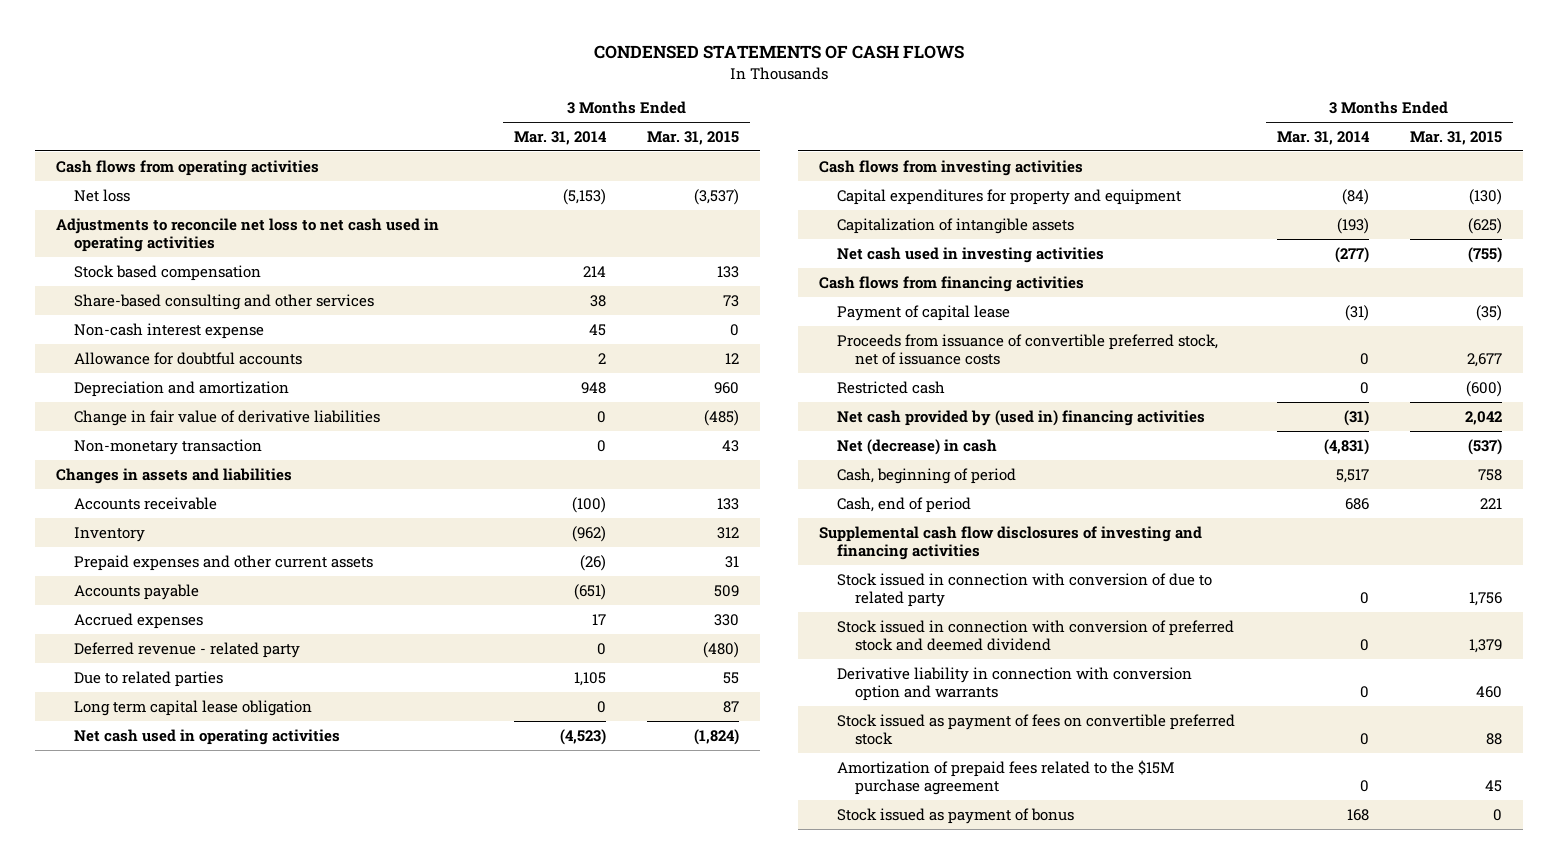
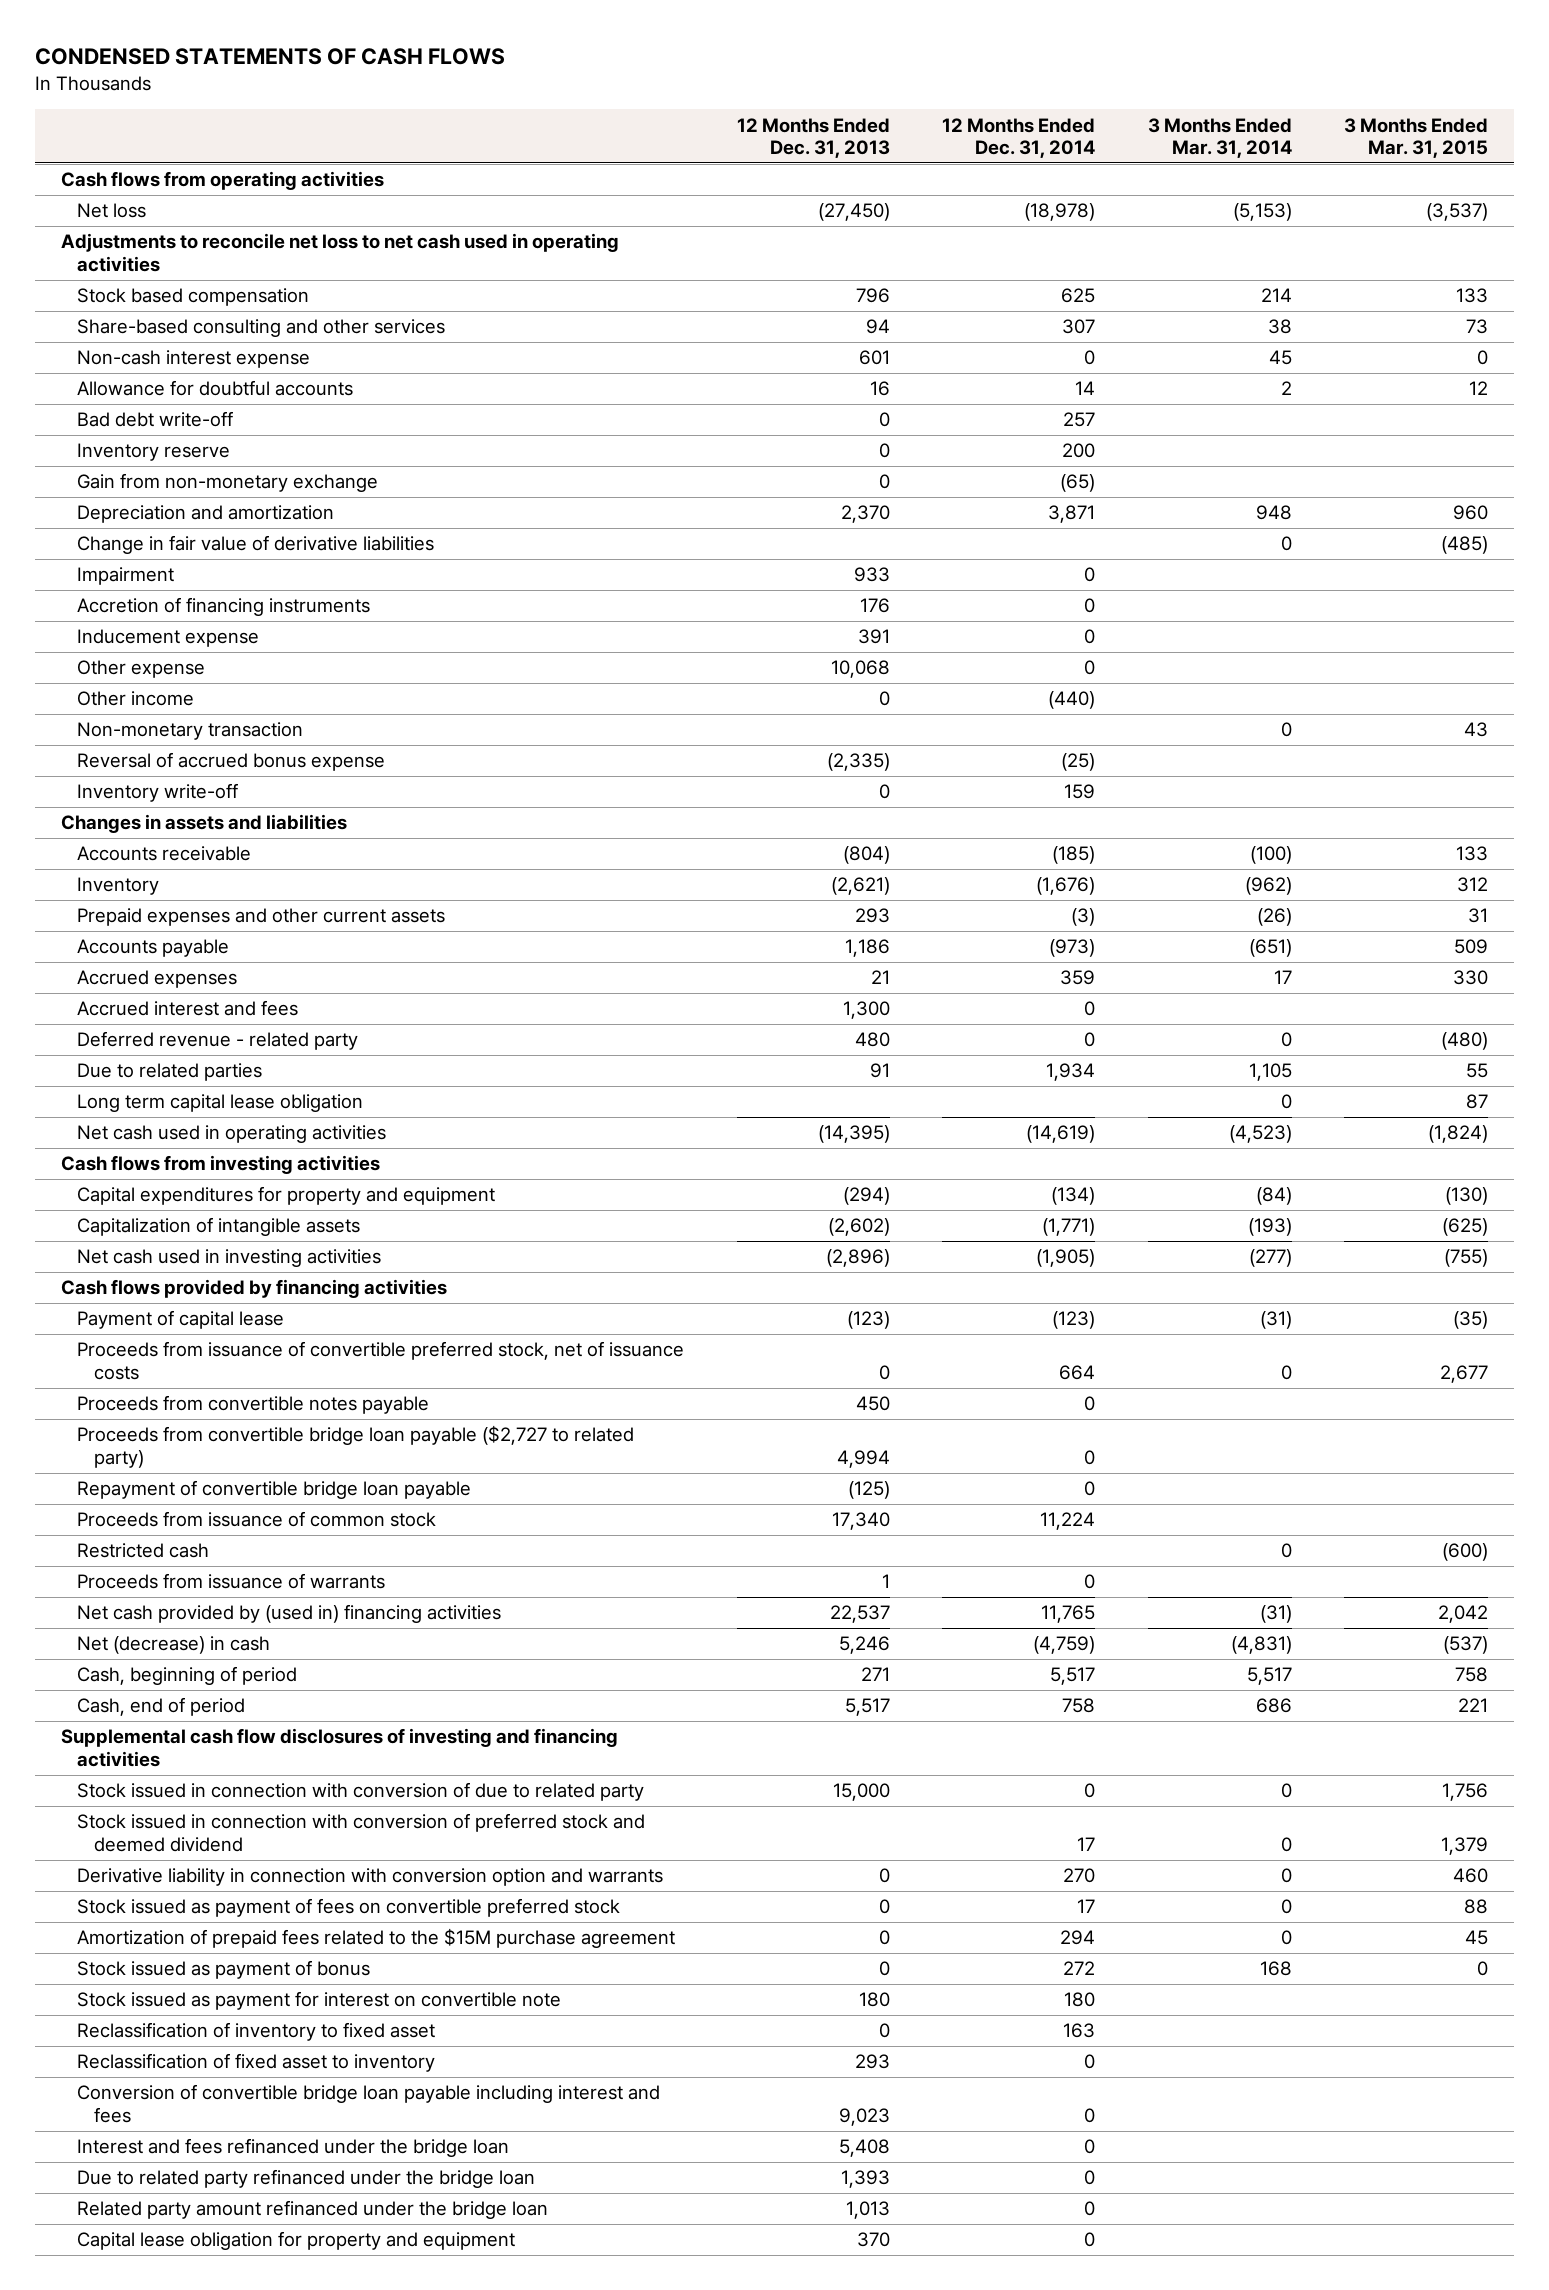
- | 3 Months Ended Mar. 31, 2014 | 3 Months Ended Mar. 31, 2015
+ | 12 Months Ended Dec. 31, 2013 | 12 Months Ended Dec. 31, 2014 | 3 Months Ended Mar. 31, 2014 | 3 Months Ended Mar. 31, 2015
+ Bad debt write-off | 0 | 257 | |
+ Inventory reserve | 0 | 200 | |
+ Gain from non-monetary exchange | 0 | (65) | |
+ Impairment | 933 | 0 | |
+ Accretion of financing instruments | 176 | 0 | |
+ Inducement expense | 391 | 0 | |
+ Other expense | 10,068 | 0 | |
+ Other income | 0 | (440) | |
+ Reversal of accrued bonus expense | (2,335) | (25) | |
+ Inventory write-off | 0 | 159 | |
+ Accrued interest and fees | 1,300 | 0 | |
- Cash flows from financing activities
+ Cash flows provided by financing activities
+ Proceeds from convertible notes payable | 450 | 0 | |
+ Proceeds from convertible bridge loan payable ($2,727 to related party) | 4,994 | 0 | |
+ Repayment of convertible bridge loan payable | (125) | 0 | |
+ Proceeds from issuance of common stock | 17,340 | 11,224 | |
+ Proceeds from issuance of warrants | 1 | 0 | |
+ Stock issued as payment for interest on convertible note | 180 | 180 | |
+ Reclassification of inventory to fixed asset | 0 | 163 | |
+ Reclassification of fixed asset to inventory | 293 | 0 | |
+ Conversion of convertible bridge loan payable including interest and fees | 9,023 | 0 | |
+ Interest and fees refinanced under the bridge loan | 5,408 | 0 | |
+ Due to related party refinanced under the bridge loan | 1,393 | 0 | |
+ Related party amount refinanced under the bridge loan | 1,013 | 0 | |
+ Capital lease obligation for property and equipment | 370 | 0 | |

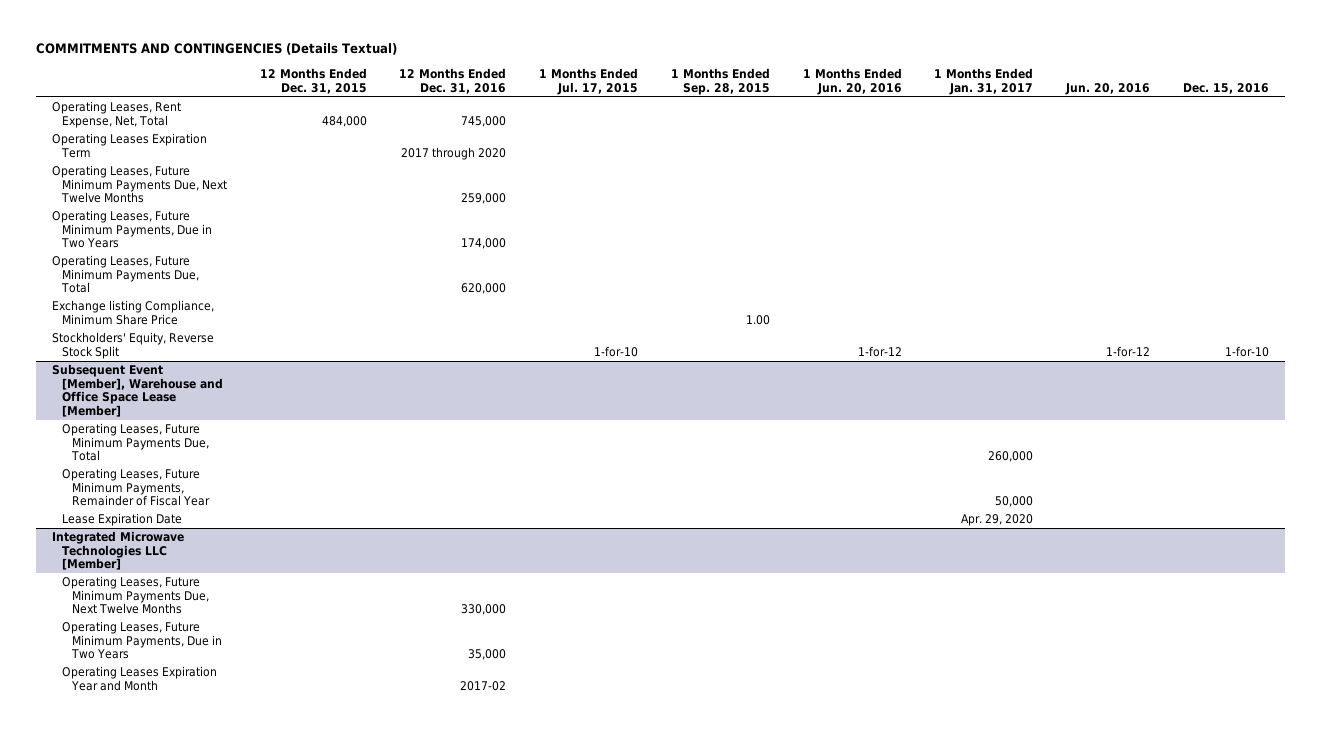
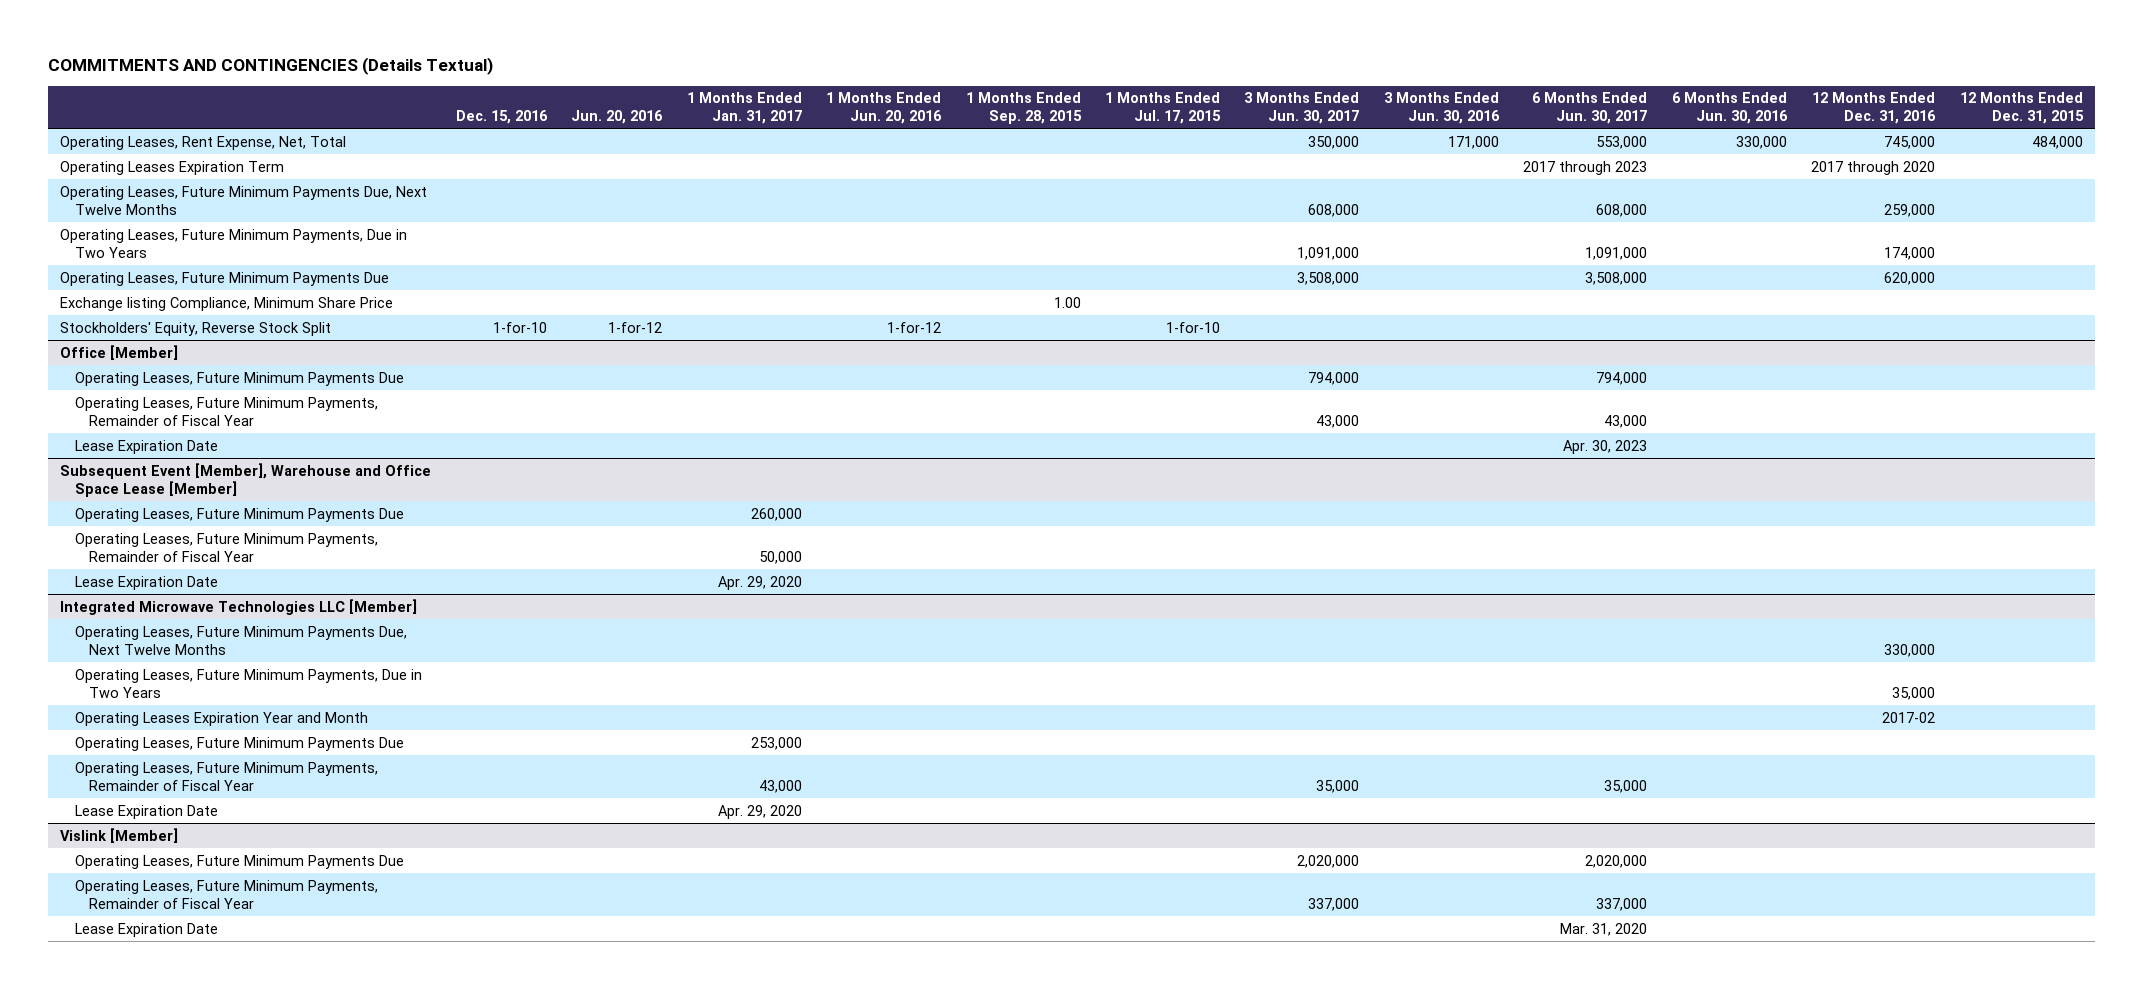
- | 12 Months Ended Dec. 31, 2015 | 12 Months Ended Dec. 31, 2016 | 1 Months Ended Jul. 17, 2015 | 1 Months Ended Sep. 28, 2015 | 1 Months Ended Jun. 20, 2016 | 1 Months Ended Jan. 31, 2017 | Jun. 20, 2016 | Dec. 15, 2016
+ | Dec. 15, 2016 | Jun. 20, 2016 | 1 Months Ended Jan. 31, 2017 | 1 Months Ended Jun. 20, 2016 | 1 Months Ended Sep. 28, 2015 | 1 Months Ended Jul. 17, 2015 | 3 Months Ended Jun. 30, 2017 | 3 Months Ended Jun. 30, 2016 | 6 Months Ended Jun. 30, 2017 | 6 Months Ended Jun. 30, 2016 | 12 Months Ended Dec. 31, 2016 | 12 Months Ended Dec. 31, 2015
- Operating Leases, Future Minimum Payments Due, Total | | 620,000 | | | | | |
+ Operating Leases, Future Minimum Payments Due | | | | | | | 3,508,000 | | 3,508,000 | | 620,000 |
+ Office [Member]
+ Operating Leases, Future Minimum Payments Due | | | | | | | 794,000 | | 794,000 | | |
+ Operating Leases, Future Minimum Payments, Remainder of Fiscal Year | | | | | | | 43,000 | | 43,000 | | |
+ Lease Expiration Date | | | | | | | | | Apr. 30, 2023 | | |
@ Subsequent Event [Member], Warehouse and Office Space Lease [Member]
- Operating Leases, Future Minimum Payments Due, Total | | | | | | 260,000 | |
+ Operating Leases, Future Minimum Payments Due | | | 260,000 | | | | | | | | |
@ Integrated Microwave Technologies LLC [Member]
+ Operating Leases, Future Minimum Payments Due | | | 253,000 | | | | | | | | |
+ Operating Leases, Future Minimum Payments, Remainder of Fiscal Year | | | 43,000 | | | | 35,000 | | 35,000 | | |
+ Lease Expiration Date | | | Apr. 29, 2020 | | | | | | | | |
+ Vislink [Member]
+ Operating Leases, Future Minimum Payments Due | | | | | | | 2,020,000 | | 2,020,000 | | |
+ Operating Leases, Future Minimum Payments, Remainder of Fiscal Year | | | | | | | 337,000 | | 337,000 | | |
+ Lease Expiration Date | | | | | | | | | Mar. 31, 2020 | | |

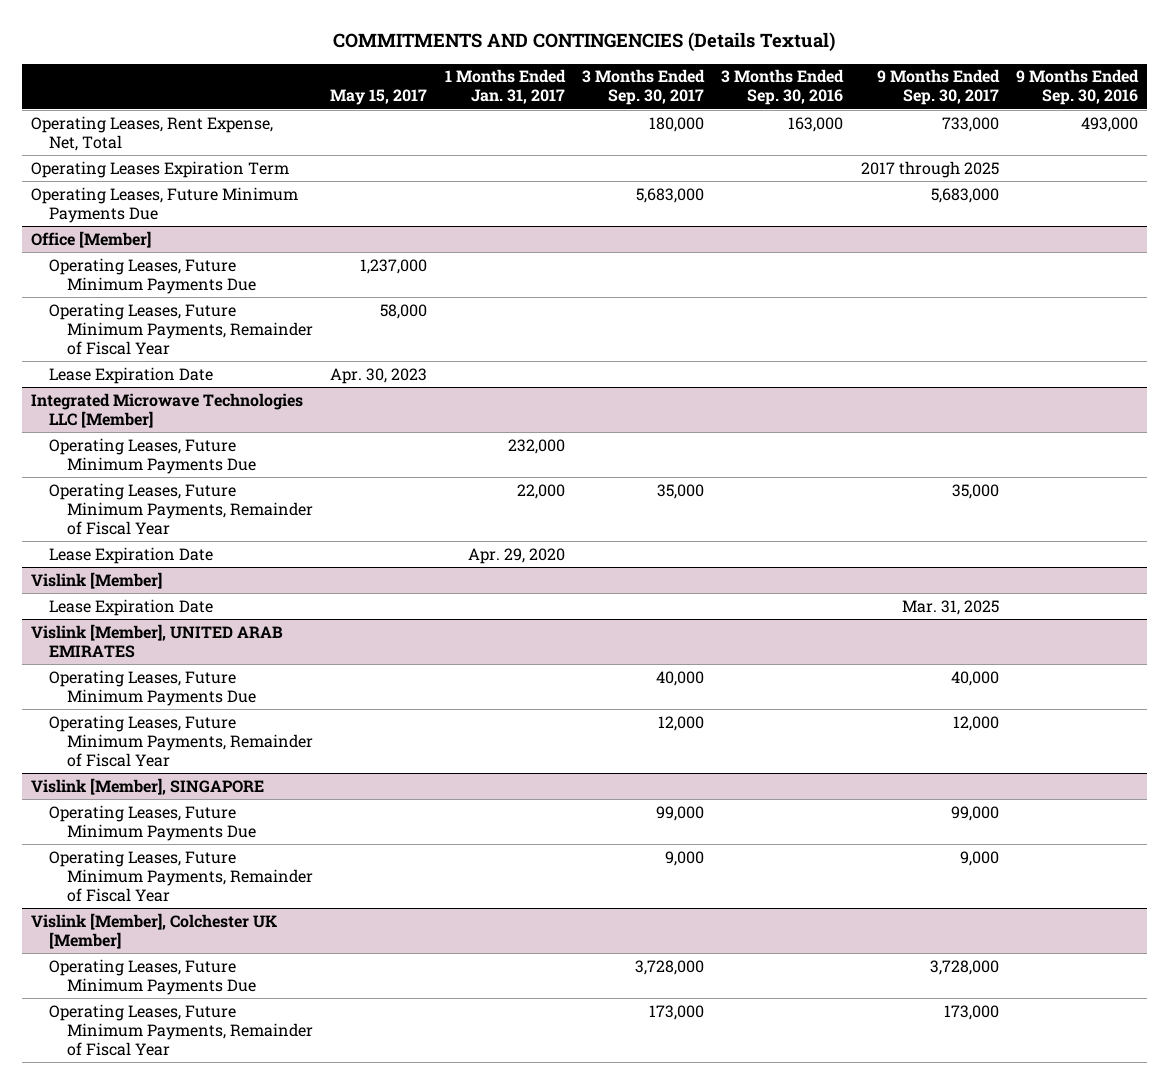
- | Dec. 15, 2016 | Jun. 20, 2016 | 1 Months Ended Jan. 31, 2017 | 1 Months Ended Jun. 20, 2016 | 1 Months Ended Sep. 28, 2015 | 1 Months Ended Jul. 17, 2015 | 3 Months Ended Jun. 30, 2017 | 3 Months Ended Jun. 30, 2016 | 6 Months Ended Jun. 30, 2017 | 6 Months Ended Jun. 30, 2016 | 12 Months Ended Dec. 31, 2016 | 12 Months Ended Dec. 31, 2015
+ | May 15, 2017 | 1 Months Ended Jan. 31, 2017 | 3 Months Ended Sep. 30, 2017 | 3 Months Ended Sep. 30, 2016 | 9 Months Ended Sep. 30, 2017 | 9 Months Ended Sep. 30, 2016
- Operating Leases, Future Minimum Payments Due, Next Twelve Months | | | | | | | 608,000 | | 608,000 | | 259,000 |
- Operating Leases, Future Minimum Payments, Due in Two Years | | | | | | | 1,091,000 | | 1,091,000 | | 174,000 |
- Exchange listing Compliance, Minimum Share Price | | | | | 1.00 | | | | | | |
- Stockholders' Equity, Reverse Stock Split | 1-for-10 | 1-for-12 | | 1-for-12 | | 1-for-10 | | | | | |
- Subsequent Event [Member], Warehouse and Office Space Lease [Member]
- Operating Leases, Future Minimum Payments Due | | | 260,000 | | | | | | | | |
- Operating Leases, Future Minimum Payments, Remainder of Fiscal Year | | | 50,000 | | | | | | | | |
- Lease Expiration Date | | | Apr. 29, 2020 | | | | | | | | |
@ Integrated Microwave Technologies LLC [Member]
- Operating Leases, Future Minimum Payments Due, Next Twelve Months | | | | | | | | | | | 330,000 |
- Operating Leases, Future Minimum Payments, Due in Two Years | | | | | | | | | | | 35,000 |
- Operating Leases Expiration Year and Month | | | | | | | | | | | 2017-02 |
- Operating Leases, Future Minimum Payments Due | | | 253,000 | | | | | | | | |
- Operating Leases, Future Minimum Payments, Remainder of Fiscal Year | | | 43,000 | | | | 35,000 | | 35,000 | | |
+ Operating Leases, Future Minimum Payments Due | | 232,000 | | | |
+ Operating Leases, Future Minimum Payments, Remainder of Fiscal Year | | 22,000 | 35,000 | | 35,000 |
@ Vislink [Member]
- Operating Leases, Future Minimum Payments Due | | | | | | | 2,020,000 | | 2,020,000 | | |
- Operating Leases, Future Minimum Payments, Remainder of Fiscal Year | | | | | | | 337,000 | | 337,000 | | |
+ Vislink [Member], UNITED ARAB EMIRATES
+ Operating Leases, Future Minimum Payments Due | | | 40,000 | | 40,000 |
+ Operating Leases, Future Minimum Payments, Remainder of Fiscal Year | | | 12,000 | | 12,000 |
+ Vislink [Member], SINGAPORE
+ Operating Leases, Future Minimum Payments Due | | | 99,000 | | 99,000 |
+ Operating Leases, Future Minimum Payments, Remainder of Fiscal Year | | | 9,000 | | 9,000 |
+ Vislink [Member], Colchester UK [Member]
+ Operating Leases, Future Minimum Payments Due | | | 3,728,000 | | 3,728,000 |
+ Operating Leases, Future Minimum Payments, Remainder of Fiscal Year | | | 173,000 | | 173,000 |

